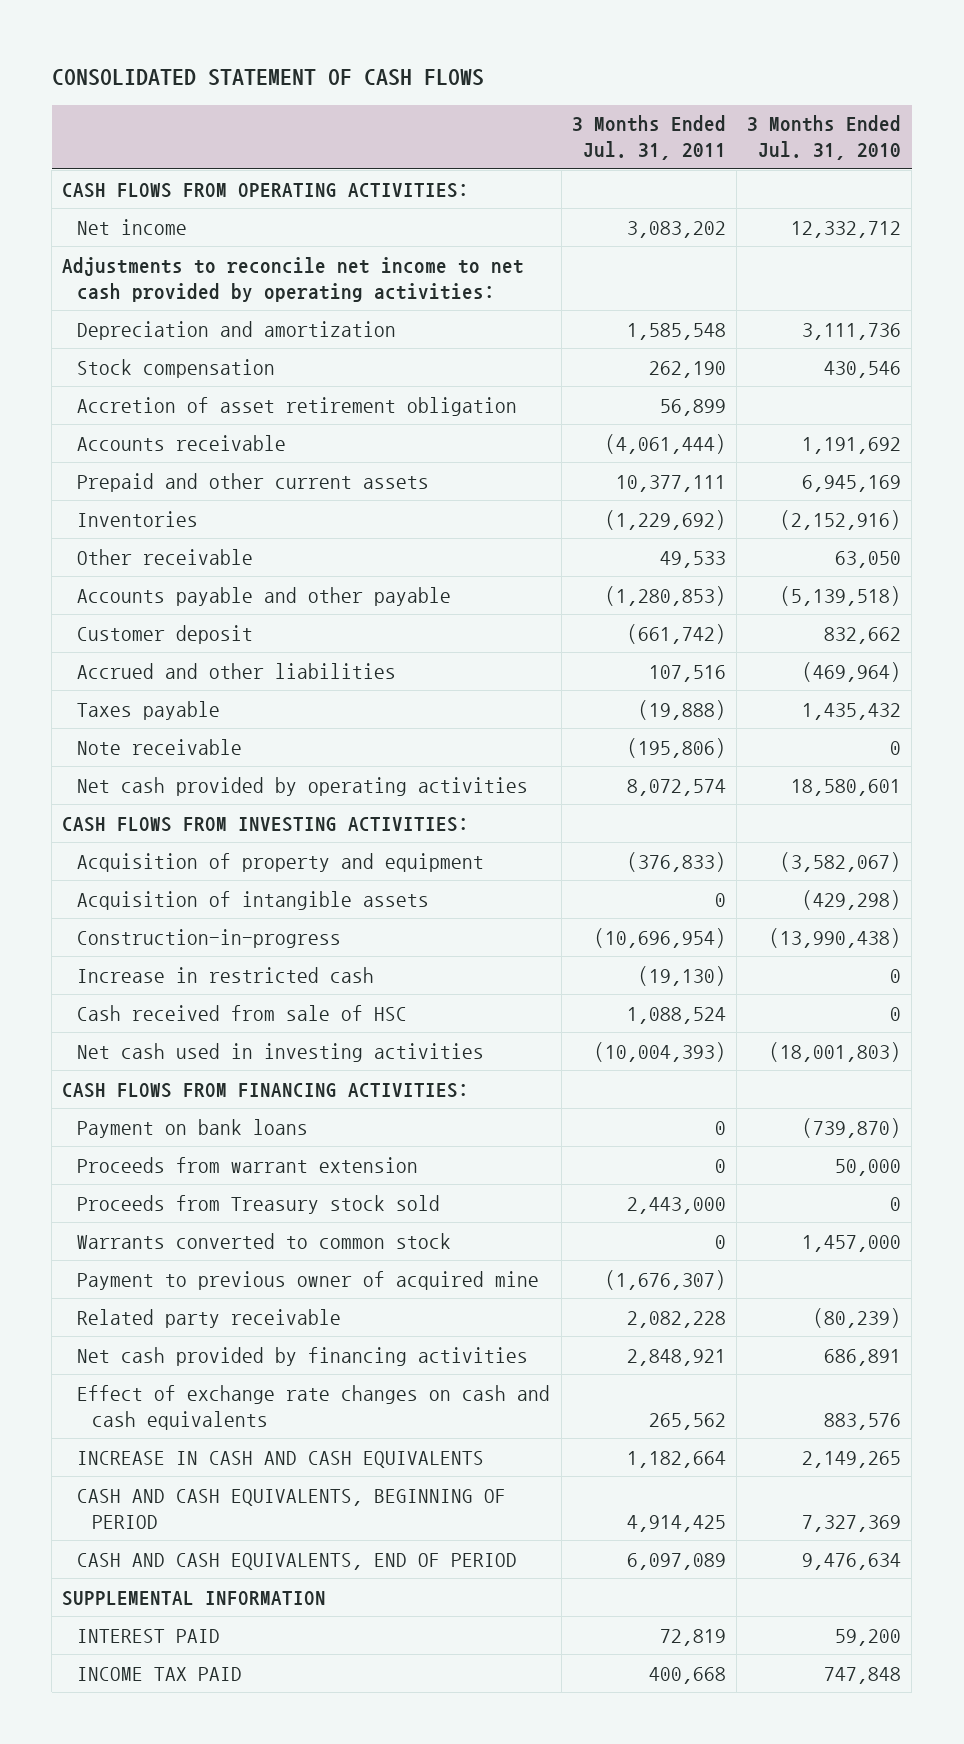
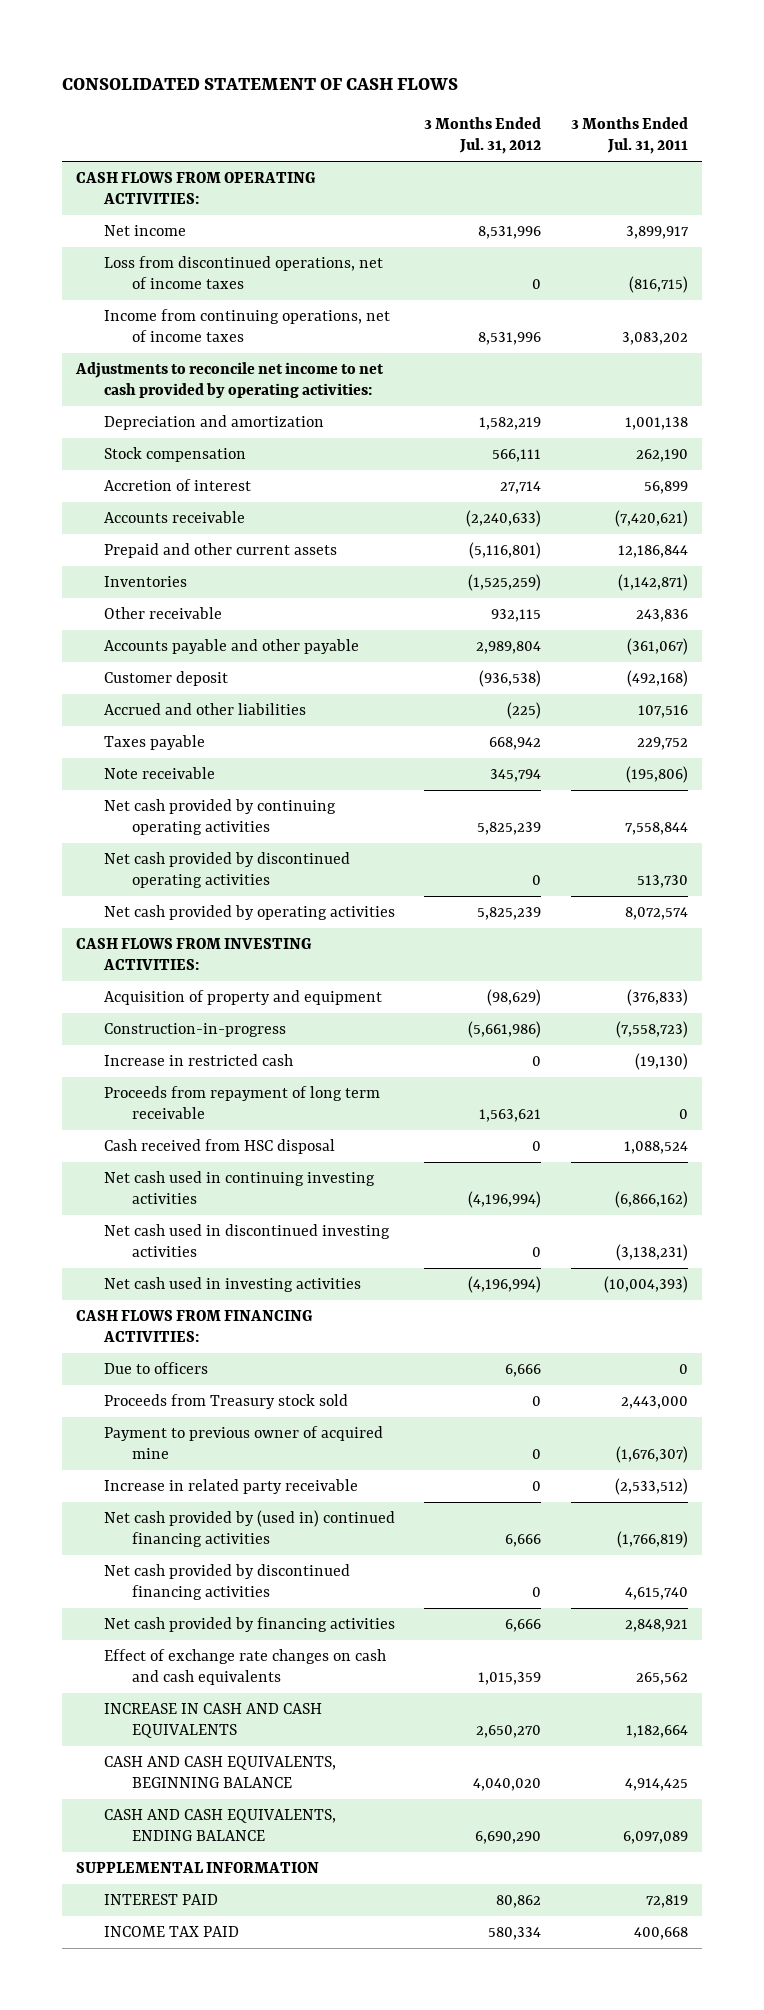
- | 3 Months Ended Jul. 31, 2011 | 3 Months Ended Jul. 31, 2010
+ | 3 Months Ended Jul. 31, 2012 | 3 Months Ended Jul. 31, 2011
- Net income | 3,083,202 | 12,332,712
+ Net income | 8,531,996 | 3,899,917
+ Loss from discontinued operations, net of income taxes | 0 | (816,715)
+ Income from continuing operations, net of income taxes | 8,531,996 | 3,083,202
- Depreciation and amortization | 1,585,548 | 3,111,736
+ Depreciation and amortization | 1,582,219 | 1,001,138
- Accretion of asset retirement obligation | 56,899 |
- Accounts receivable | (4,061,444) | 1,191,692
- Prepaid and other current assets | 10,377,111 | 6,945,169
- Inventories | (1,229,692) | (2,152,916)
- Other receivable | 49,533 | 63,050
- Accounts payable and other payable | (1,280,853) | (5,139,518)
- Customer deposit | (661,742) | 832,662
+ Accretion of interest | 27,714 | 56,899
+ Accounts receivable | (2,240,633) | (7,420,621)
+ Prepaid and other current assets | (5,116,801) | 12,186,844
+ Inventories | (1,525,259) | (1,142,871)
+ Other receivable | 932,115 | 243,836
+ Accounts payable and other payable | 2,989,804 | (361,067)
+ Customer deposit | (936,538) | (492,168)
- Taxes payable | (19,888) | 1,435,432
+ Taxes payable | 668,942 | 229,752
+ Net cash provided by continuing operating activities | 5,825,239 | 7,558,844
+ Net cash provided by discontinued operating activities | 0 | 513,730
- Acquisition of intangible assets | 0 | (429,298)
- Construction-in-progress | (10,696,954) | (13,990,438)
+ Construction-in-progress | (5,661,986) | (7,558,723)
- Cash received from sale of HSC | 1,088,524 | 0
+ Proceeds from repayment of long term receivable | 1,563,621 | 0
+ Cash received from HSC disposal | 0 | 1,088,524
+ Net cash used in continuing investing activities | (4,196,994) | (6,866,162)
+ Net cash used in discontinued investing activities | 0 | (3,138,231)
- Payment on bank loans | 0 | (739,870)
- Proceeds from warrant extension | 0 | 50,000
+ Due to officers | 6,666 | 0
- Warrants converted to common stock | 0 | 1,457,000
- Related party receivable | 2,082,228 | (80,239)
+ Increase in related party receivable | 0 | (2,533,512)
+ Net cash provided by (used in) continued financing activities | 6,666 | (1,766,819)
+ Net cash provided by discontinued financing activities | 0 | 4,615,740
- CASH AND CASH EQUIVALENTS, BEGINNING OF PERIOD | 4,914,425 | 7,327,369
- CASH AND CASH EQUIVALENTS, END OF PERIOD | 6,097,089 | 9,476,634
+ CASH AND CASH EQUIVALENTS, BEGINNING BALANCE | 4,040,020 | 4,914,425
+ CASH AND CASH EQUIVALENTS, ENDING BALANCE | 6,690,290 | 6,097,089

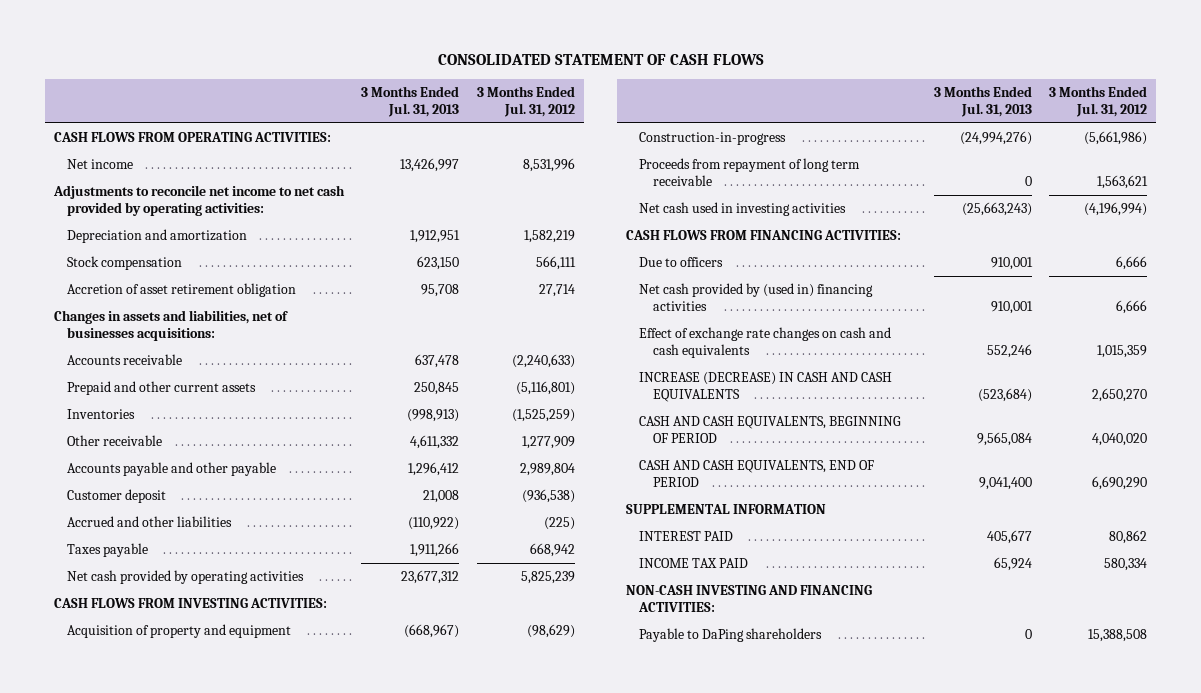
- | 3 Months Ended Jul. 31, 2012 | 3 Months Ended Jul. 31, 2011
+ | 3 Months Ended Jul. 31, 2013 | 3 Months Ended Jul. 31, 2012
- Loss from discontinued operations, net of income taxes | 0 | (816,715)
- Income from continuing operations, net of income taxes | 8,531,996 | 3,083,202
- Accretion of interest | 27,714 | 56,899
+ Accretion of asset retirement obligation | 95,708 | 27,714
+ Changes in assets and liabilities, net of businesses acquisitions:
- Other receivable | 932,115 | 243,836
+ Other receivable | 4,611,332 | 1,277,909
- Note receivable | 345,794 | (195,806)
- Net cash provided by continuing operating activities | 5,825,239 | 7,558,844
- Net cash provided by discontinued operating activities | 0 | 513,730
- Increase in restricted cash | 0 | (19,130)
- Cash received from HSC disposal | 0 | 1,088,524
- Net cash used in continuing investing activities | (4,196,994) | (6,866,162)
- Net cash used in discontinued investing activities | 0 | (3,138,231)
- Proceeds from Treasury stock sold | 0 | 2,443,000
- Payment to previous owner of acquired mine | 0 | (1,676,307)
- Increase in related party receivable | 0 | (2,533,512)
- Net cash provided by (used in) continued financing activities | 6,666 | (1,766,819)
- Net cash provided by discontinued financing activities | 0 | 4,615,740
- Net cash provided by financing activities | 6,666 | 2,848,921
+ Net cash provided by (used in) financing activities | 910,001 | 6,666
- INCREASE IN CASH AND CASH EQUIVALENTS | 2,650,270 | 1,182,664
- CASH AND CASH EQUIVALENTS, BEGINNING BALANCE | 4,040,020 | 4,914,425
- CASH AND CASH EQUIVALENTS, ENDING BALANCE | 6,690,290 | 6,097,089
+ INCREASE (DECREASE) IN CASH AND CASH EQUIVALENTS | (523,684) | 2,650,270
+ CASH AND CASH EQUIVALENTS, BEGINNING OF PERIOD | 9,565,084 | 4,040,020
+ CASH AND CASH EQUIVALENTS, END OF PERIOD | 9,041,400 | 6,690,290
+ NON-CASH INVESTING AND FINANCING ACTIVITIES:
+ Payable to DaPing shareholders | 0 | 15,388,508

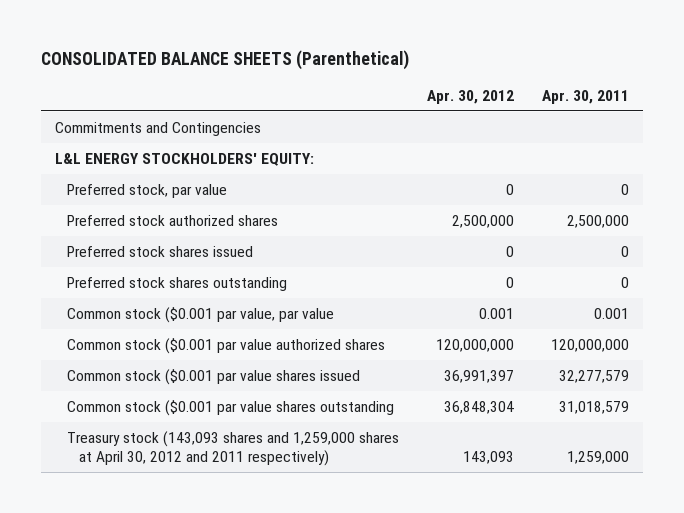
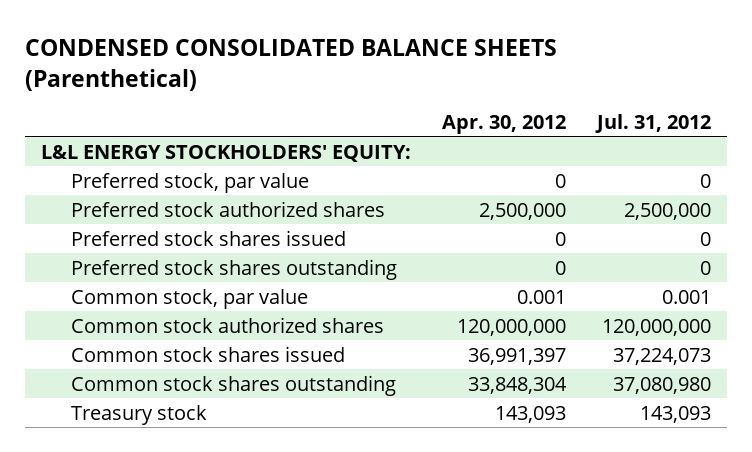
- CONSOLIDATED BALANCE SHEETS (Parenthetical)
+ CONDENSED CONSOLIDATED BALANCE SHEETS (Parenthetical)
- | Apr. 30, 2012 | Apr. 30, 2011
+ | Apr. 30, 2012 | Jul. 31, 2012
- Commitments and Contingencies
- Common stock ($0.001 par value, par value | 0.001 | 0.001
- Common stock ($0.001 par value authorized shares | 120,000,000 | 120,000,000
- Common stock ($0.001 par value shares issued | 36,991,397 | 32,277,579
- Common stock ($0.001 par value shares outstanding | 36,848,304 | 31,018,579
- Treasury stock (143,093 shares and 1,259,000 shares at April 30, 2012 and 2011 respectively) | 143,093 | 1,259,000
+ Common stock, par value | 0.001 | 0.001
+ Common stock authorized shares | 120,000,000 | 120,000,000
+ Common stock shares issued | 36,991,397 | 37,224,073
+ Common stock shares outstanding | 33,848,304 | 37,080,980
+ Treasury stock | 143,093 | 143,093

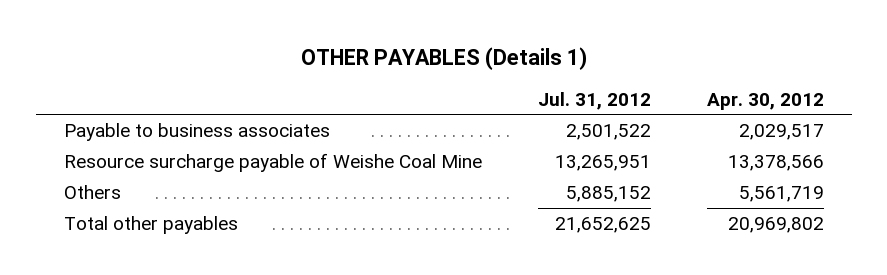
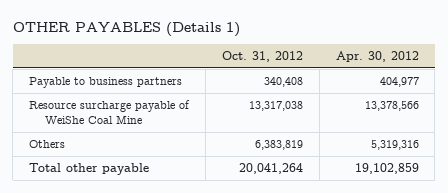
- | Jul. 31, 2012 | Apr. 30, 2012
+ | Oct. 31, 2012 | Apr. 30, 2012
- Payable to business associates | 2,501,522 | 2,029,517
- Resource surcharge payable of Weishe Coal Mine | 13,265,951 | 13,378,566
- Others | 5,885,152 | 5,561,719
- Total other payables | 21,652,625 | 20,969,802
+ Payable to business partners | 340,408 | 404,977
+ Resource surcharge payable of WeiShe Coal Mine | 13,317,038 | 13,378,566
+ Others | 6,383,819 | 5,319,316
+ Total other payable | 20,041,264 | 19,102,859

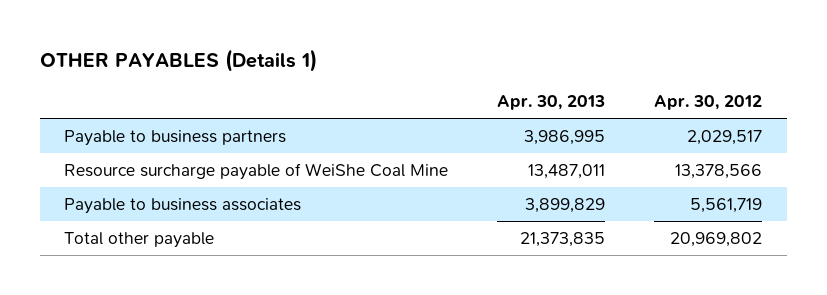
- | Oct. 31, 2012 | Apr. 30, 2012
+ | Apr. 30, 2013 | Apr. 30, 2012
- Payable to business partners | 340,408 | 404,977
+ Payable to business partners | 3,986,995 | 2,029,517
- Others | 6,383,819 | 5,319,316
- Total other payable | 20,041,264 | 19,102,859
+ Payable to business associates | 3,899,829 | 5,561,719
+ Total other payable | 21,373,835 | 20,969,802

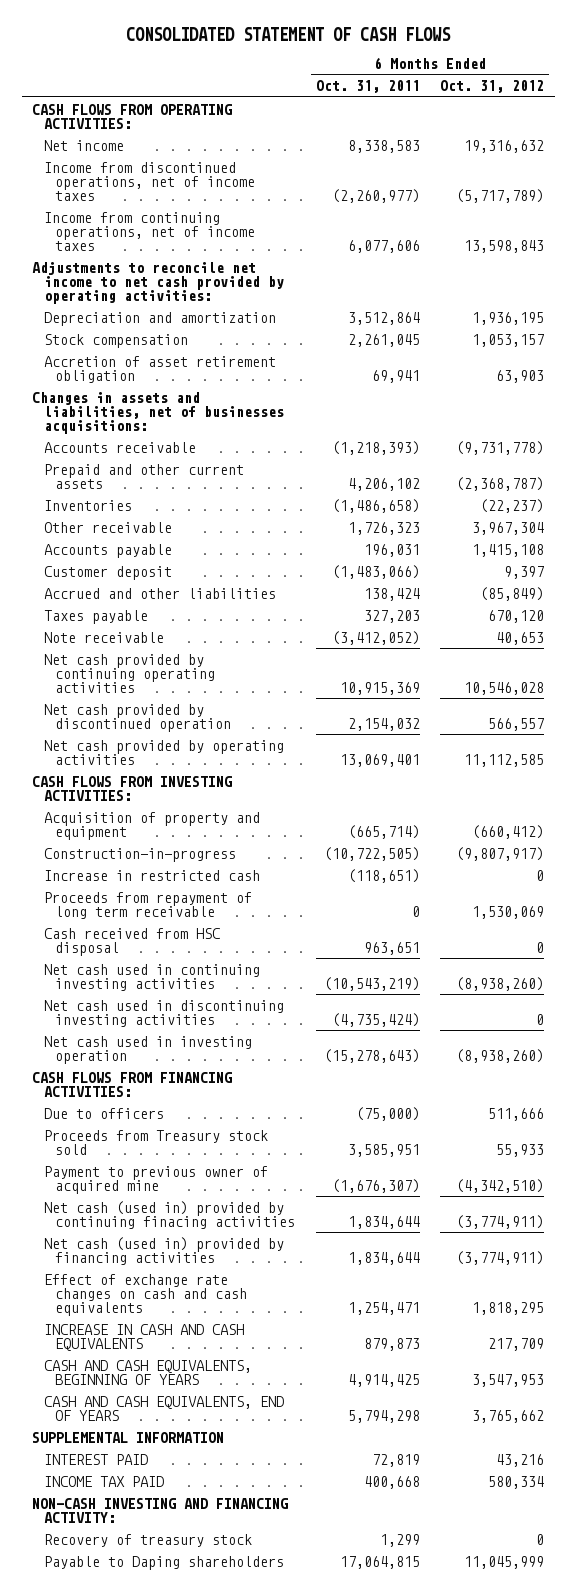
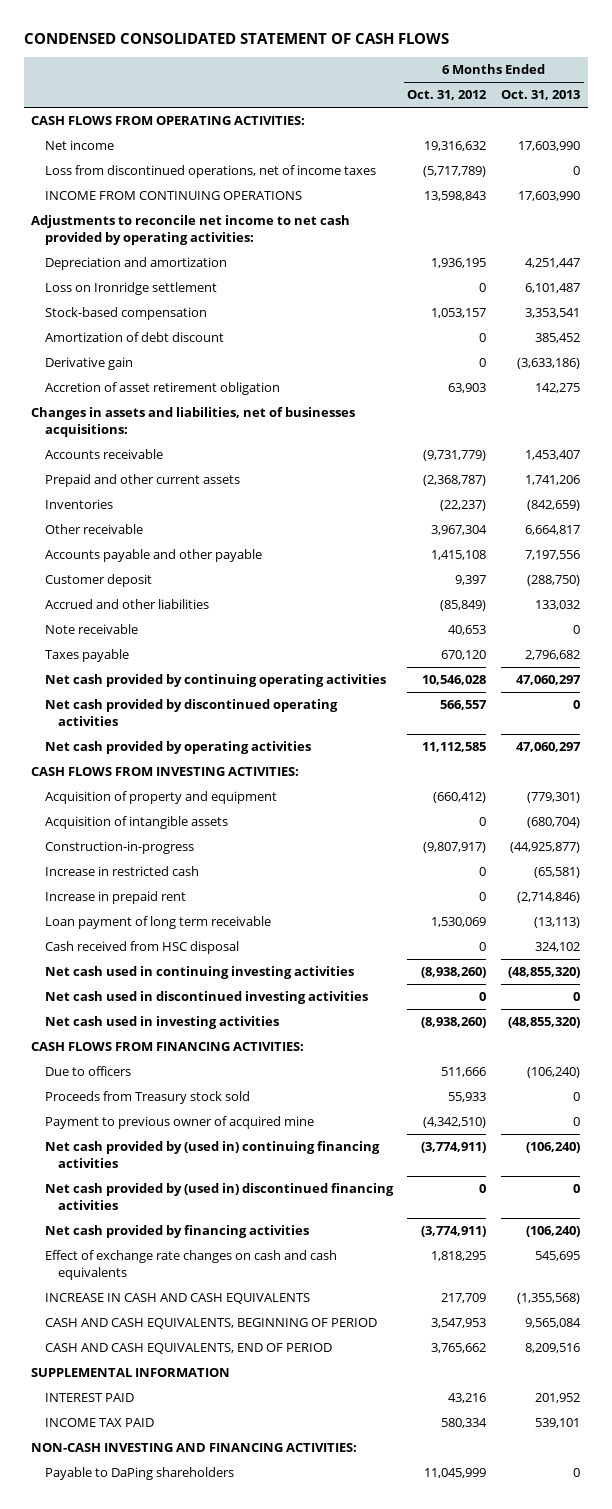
- CONSOLIDATED STATEMENT OF CASH FLOWS
+ CONDENSED CONSOLIDATED STATEMENT OF CASH FLOWS
- | 6 Months Ended Oct. 31, 2011 | 6 Months Ended Oct. 31, 2012
+ | 6 Months Ended Oct. 31, 2012 | 6 Months Ended Oct. 31, 2013
- Income from discontinued operations, net of income taxes | (2,260,977) | (5,717,789)
- Income from continuing operations, net of income taxes | 6,077,606 | 13,598,843
+ Loss from discontinued operations, net of income taxes | (5,717,789) | 0
+ INCOME FROM CONTINUING OPERATIONS | 13,598,843 | 17,603,990
- Stock compensation | 2,261,045 | 1,053,157
+ Loss on Ironridge settlement | 0 | 6,101,487
+ Stock-based compensation | 1,053,157 | 3,353,541
+ Amortization of debt discount | 0 | 385,452
+ Derivative gain | 0 | (3,633,186)
- Accounts receivable | (1,218,393) | (9,731,778)
+ Accounts receivable | (9,731,779) | 1,453,407
- Accounts payable | 196,031 | 1,415,108
+ Accounts payable and other payable | 1,415,108 | 7,197,556
moved down: Taxes payable | 670,120 | 2,796,682
- Net cash provided by discontinued operation | 2,154,032 | 566,557
+ Net cash provided by discontinued operating activities | 566,557 | 0
+ Acquisition of intangible assets | 0 | (680,704)
- Proceeds from repayment of long term receivable | 0 | 1,530,069
+ Increase in prepaid rent | 0 | (2,714,846)
+ Loan payment of long term receivable | 1,530,069 | (13,113)
- Net cash used in discontinuing investing activities | (4,735,424) | 0
- Net cash used in investing operation | (15,278,643) | (8,938,260)
+ Net cash used in discontinued investing activities | 0 | 0
+ Net cash used in investing activities | (8,938,260) | (48,855,320)
- Net cash (used in) provided by continuing finacing activities | 1,834,644 | (3,774,911)
- Net cash (used in) provided by financing activities | 1,834,644 | (3,774,911)
+ Net cash provided by (used in) continuing financing activities | (3,774,911) | (106,240)
+ Net cash provided by (used in) discontinued financing activities | 0 | 0
+ Net cash provided by financing activities | (3,774,911) | (106,240)
- CASH AND CASH EQUIVALENTS, BEGINNING OF YEARS | 4,914,425 | 3,547,953
- CASH AND CASH EQUIVALENTS, END OF YEARS | 5,794,298 | 3,765,662
+ CASH AND CASH EQUIVALENTS, BEGINNING OF PERIOD | 3,547,953 | 9,565,084
+ CASH AND CASH EQUIVALENTS, END OF PERIOD | 3,765,662 | 8,209,516
- NON-CASH INVESTING AND FINANCING ACTIVITY:
- Recovery of treasury stock | 1,299 | 0
- Payable to Daping shareholders | 17,064,815 | 11,045,999
+ NON-CASH INVESTING AND FINANCING ACTIVITIES:
+ Payable to DaPing shareholders | 11,045,999 | 0

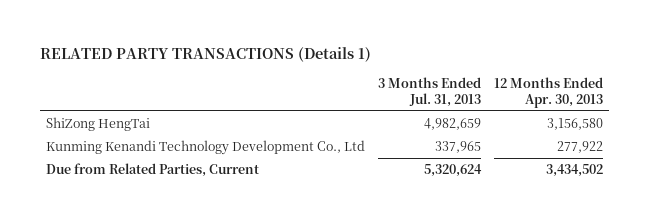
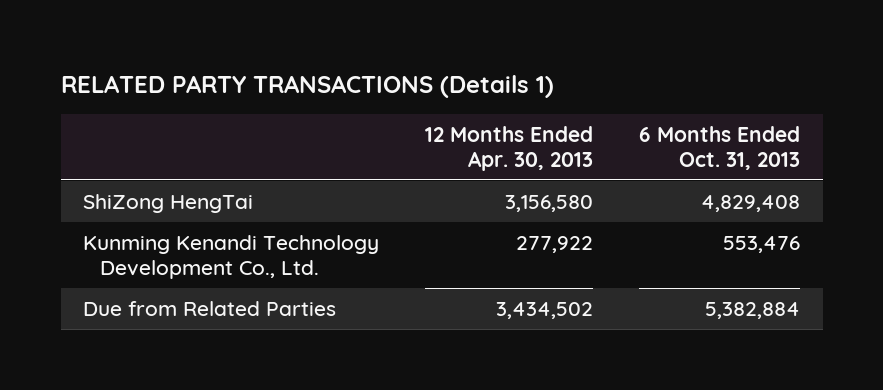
- | 3 Months Ended Jul. 31, 2013 | 12 Months Ended Apr. 30, 2013
+ | 12 Months Ended Apr. 30, 2013 | 6 Months Ended Oct. 31, 2013
- Kunming Kenandi Technology Development Co., Ltd | 337,965 | 277,922
- Due from Related Parties, Current | 5,320,624 | 3,434,502
+ Kunming Kenandi Technology Development Co., Ltd. | 277,922 | 553,476
+ Due from Related Parties | 3,434,502 | 5,382,884

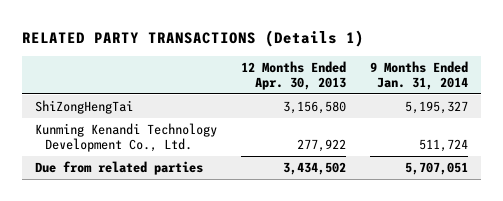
- | 12 Months Ended Apr. 30, 2013 | 6 Months Ended Oct. 31, 2013
+ | 12 Months Ended Apr. 30, 2013 | 9 Months Ended Jan. 31, 2014
- ShiZong HengTai | 3,156,580 | 4,829,408
+ ShiZongHengTai | 3,156,580 | 5,195,327
- Due from Related Parties | 3,434,502 | 5,382,884
+ Due from related parties | 3,434,502 | 5,707,051

